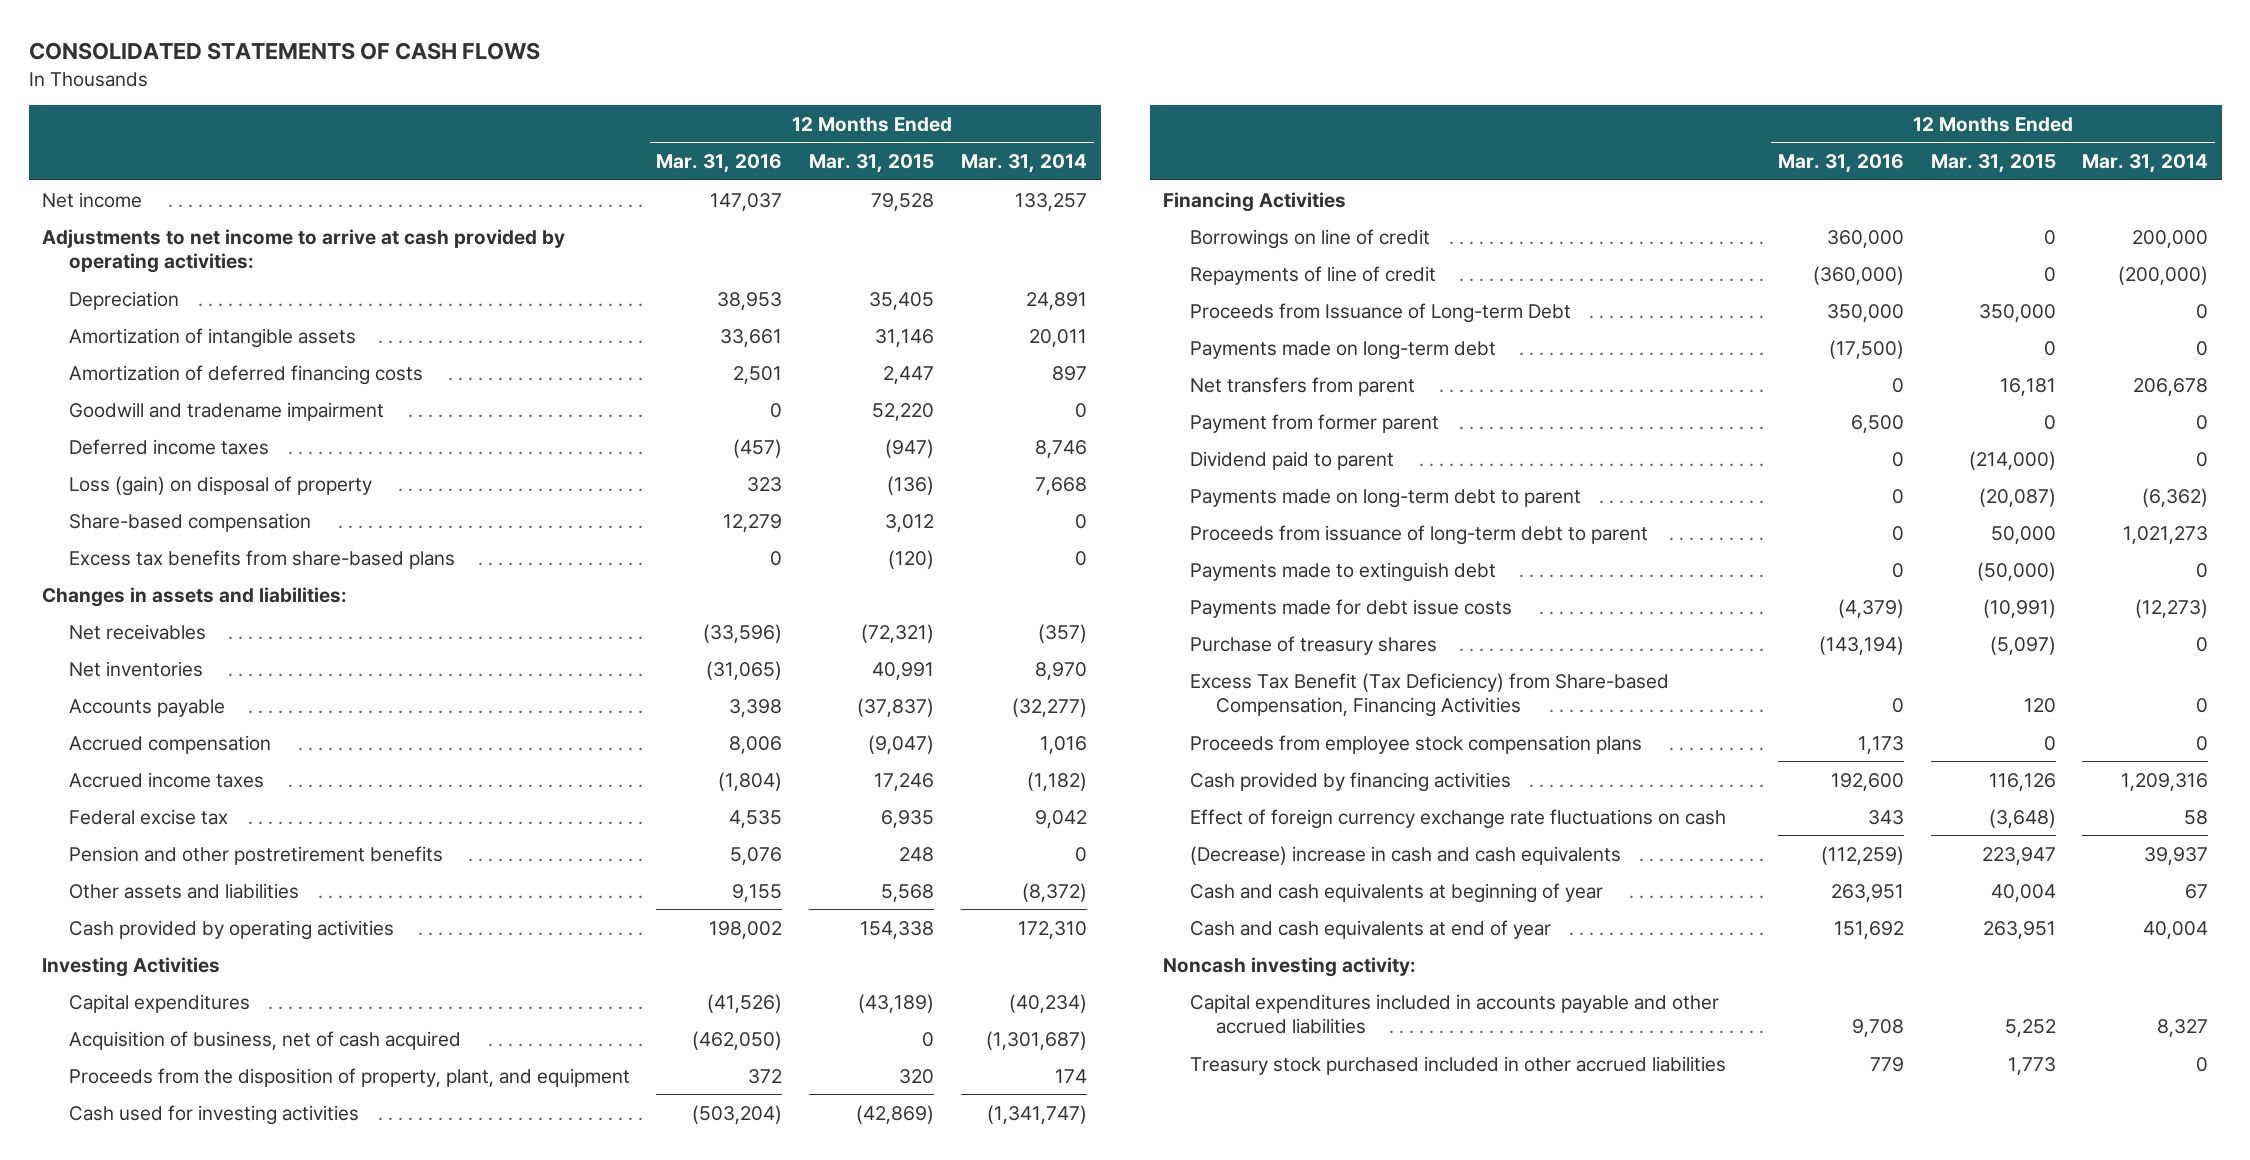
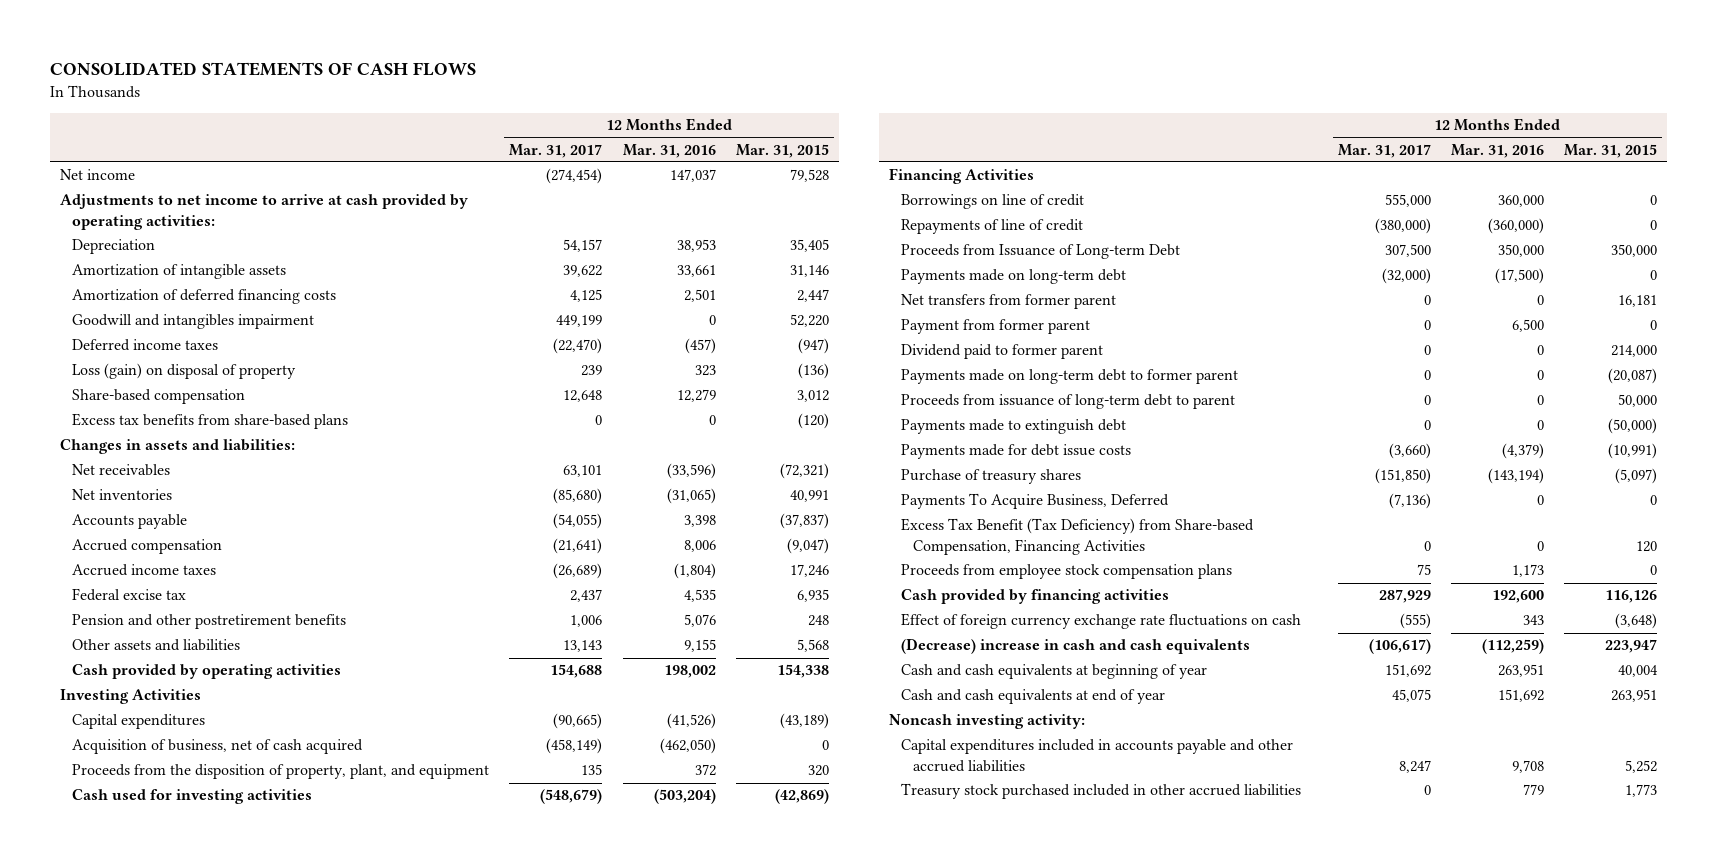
- | 12 Months Ended Mar. 31, 2016 | 12 Months Ended Mar. 31, 2015 | 12 Months Ended Mar. 31, 2014
+ | 12 Months Ended Mar. 31, 2017 | 12 Months Ended Mar. 31, 2016 | 12 Months Ended Mar. 31, 2015
- Goodwill and tradename impairment | 0 | 52,220 | 0
+ Goodwill and intangibles impairment | 449,199 | 0 | 52,220
- Net transfers from parent | 0 | 16,181 | 206,678
+ Net transfers from former parent | 0 | 0 | 16,181
- Dividend paid to parent | 0 | (214,000) | 0
- Payments made on long-term debt to parent | 0 | (20,087) | (6,362)
+ Dividend paid to former parent | 0 | 0 | 214,000
+ Payments made on long-term debt to former parent | 0 | 0 | (20,087)
+ Payments To Acquire Business, Deferred | (7,136) | 0 | 0

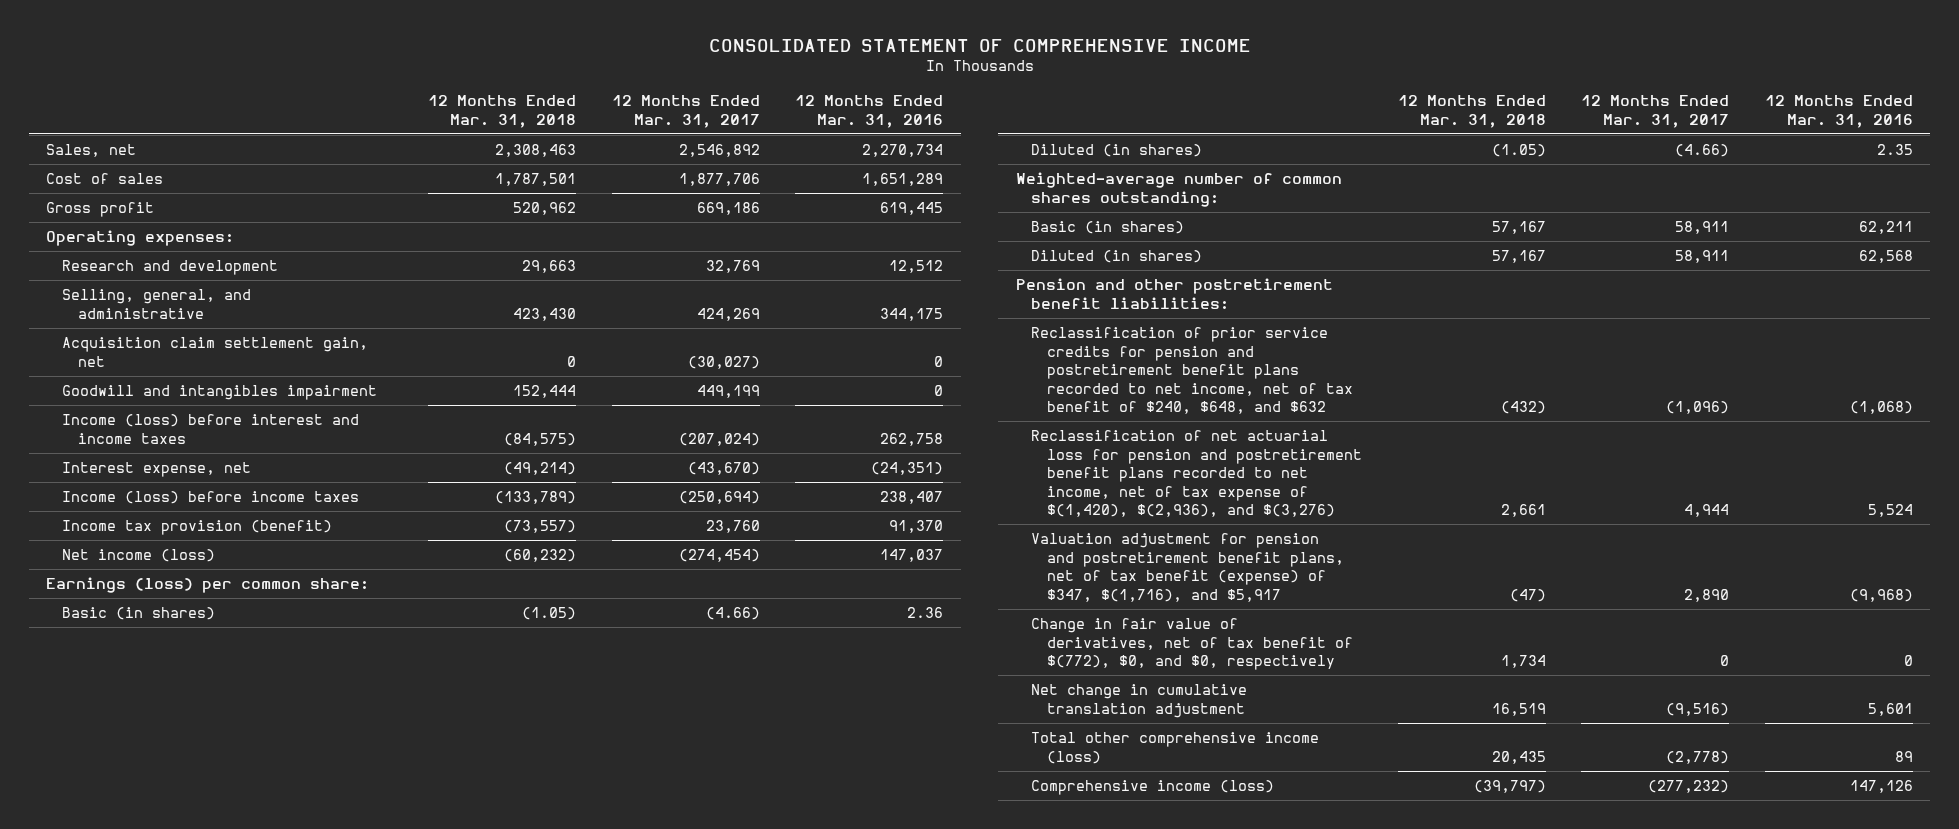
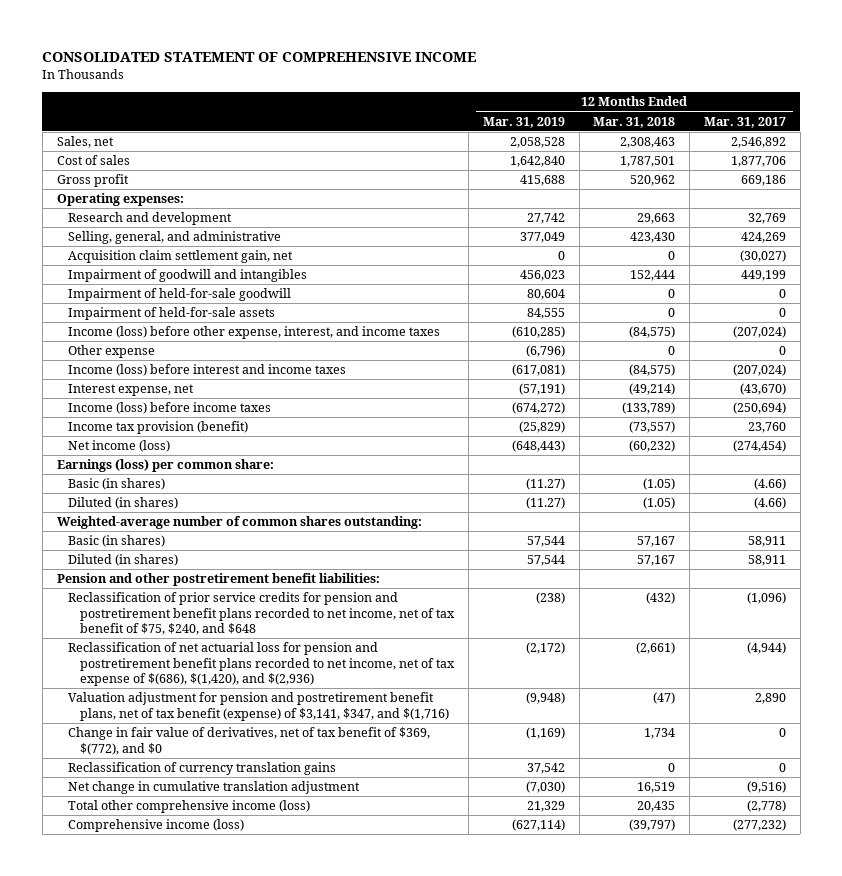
- | 12 Months Ended Mar. 31, 2018 | 12 Months Ended Mar. 31, 2017 | 12 Months Ended Mar. 31, 2016
+ | 12 Months Ended Mar. 31, 2019 | 12 Months Ended Mar. 31, 2018 | 12 Months Ended Mar. 31, 2017
- Goodwill and intangibles impairment | 152,444 | 449,199 | 0
+ Impairment of goodwill and intangibles | 456,023 | 152,444 | 449,199
+ Impairment of held-for-sale goodwill | 80,604 | 0 | 0
+ Impairment of held-for-sale assets | 84,555 | 0 | 0
+ Income (loss) before other expense, interest, and income taxes | (610,285) | (84,575) | (207,024)
+ Other expense | (6,796) | 0 | 0
- Reclassification of prior service credits for pension and postretirement benefit plans recorded to net income, net of tax benefit of $240, $648, and $632 | (432) | (1,096) | (1,068)
- Reclassification of net actuarial loss for pension and postretirement benefit plans recorded to net income, net of tax expense of $(1,420), $(2,936), and $(3,276) | 2,661 | 4,944 | 5,524
- Valuation adjustment for pension and postretirement benefit plans, net of tax benefit (expense) of $347, $(1,716), and $5,917 | (47) | 2,890 | (9,968)
- Change in fair value of derivatives, net of tax benefit of $(772), $0, and $0, respectively | 1,734 | 0 | 0
+ Reclassification of prior service credits for pension and postretirement benefit plans recorded to net income, net of tax benefit of $75, $240, and $648 | (238) | (432) | (1,096)
+ Reclassification of net actuarial loss for pension and postretirement benefit plans recorded to net income, net of tax expense of $(686), $(1,420), and $(2,936) | (2,172) | (2,661) | (4,944)
+ Valuation adjustment for pension and postretirement benefit plans, net of tax benefit (expense) of $3,141, $347, and $(1,716) | (9,948) | (47) | 2,890
+ Change in fair value of derivatives, net of tax benefit of $369, $(772), and $0 | (1,169) | 1,734 | 0
+ Reclassification of currency translation gains | 37,542 | 0 | 0

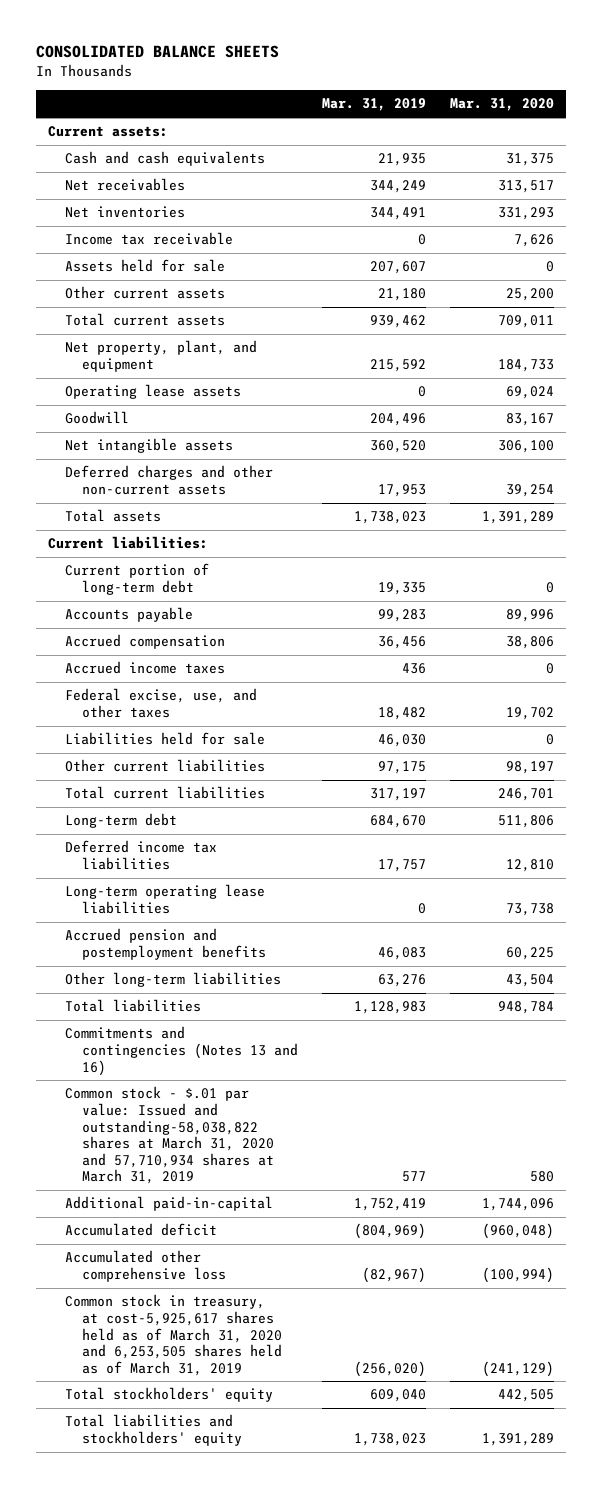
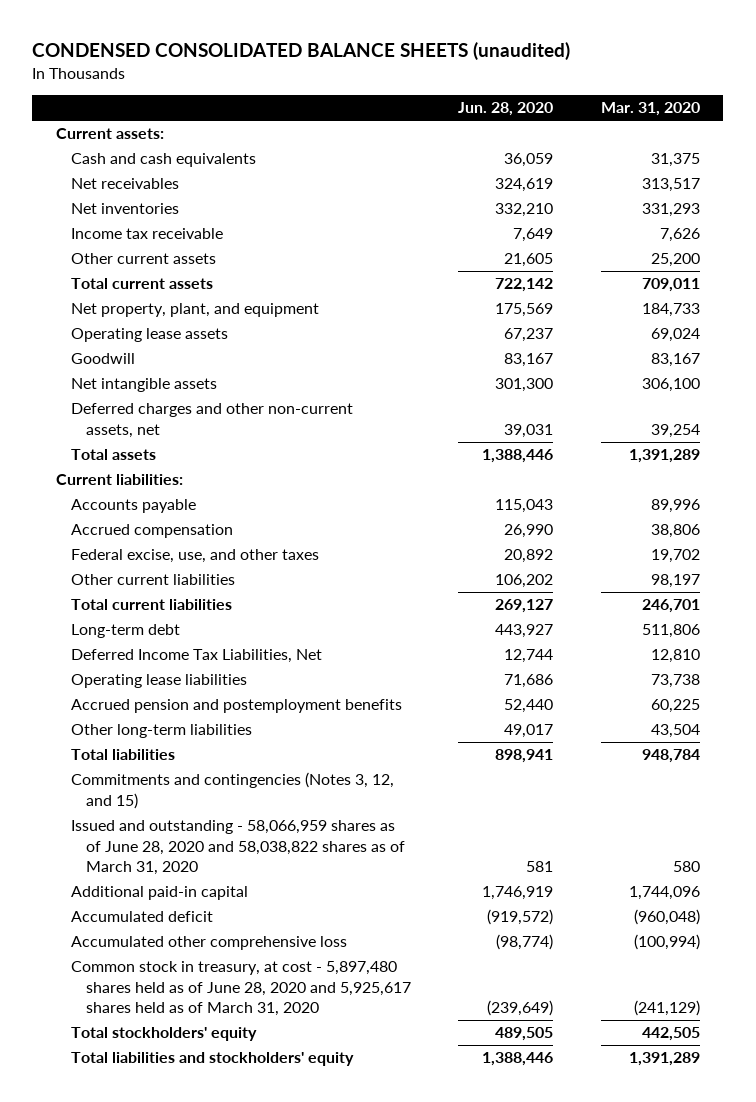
- CONSOLIDATED BALANCE SHEETS
+ CONDENSED CONSOLIDATED BALANCE SHEETS (unaudited)
- | Mar. 31, 2019 | Mar. 31, 2020
+ | Jun. 28, 2020 | Mar. 31, 2020
- Assets held for sale | 207,607 | 0
- Deferred charges and other non-current assets | 17,953 | 39,254
+ Deferred charges and other non-current assets, net | 39,031 | 39,254
- Current portion of long-term debt | 19,335 | 0
- Accrued income taxes | 436 | 0
- Liabilities held for sale | 46,030 | 0
- Deferred income tax liabilities | 17,757 | 12,810
- Long-term operating lease liabilities | 0 | 73,738
+ Deferred Income Tax Liabilities, Net | 12,744 | 12,810
+ Operating lease liabilities | 71,686 | 73,738
- Commitments and contingencies (Notes 13 and 16)
- Common stock - $.01 par value: Issued and outstanding-58,038,822 shares at March 31, 2020 and 57,710,934 shares at March 31, 2019 | 577 | 580
- Additional paid-in-capital | 1,752,419 | 1,744,096
+ Commitments and contingencies (Notes 3, 12, and 15)
+ Issued and outstanding - 58,066,959 shares as of June 28, 2020 and 58,038,822 shares as of March 31, 2020 | 581 | 580
+ Additional paid-in capital | 1,746,919 | 1,744,096
- Common stock in treasury, at cost-5,925,617 shares held as of March 31, 2020 and 6,253,505 shares held as of March 31, 2019 | (256,020) | (241,129)
+ Common stock in treasury, at cost - 5,897,480 shares held as of June 28, 2020 and 5,925,617 shares held as of March 31, 2020 | (239,649) | (241,129)

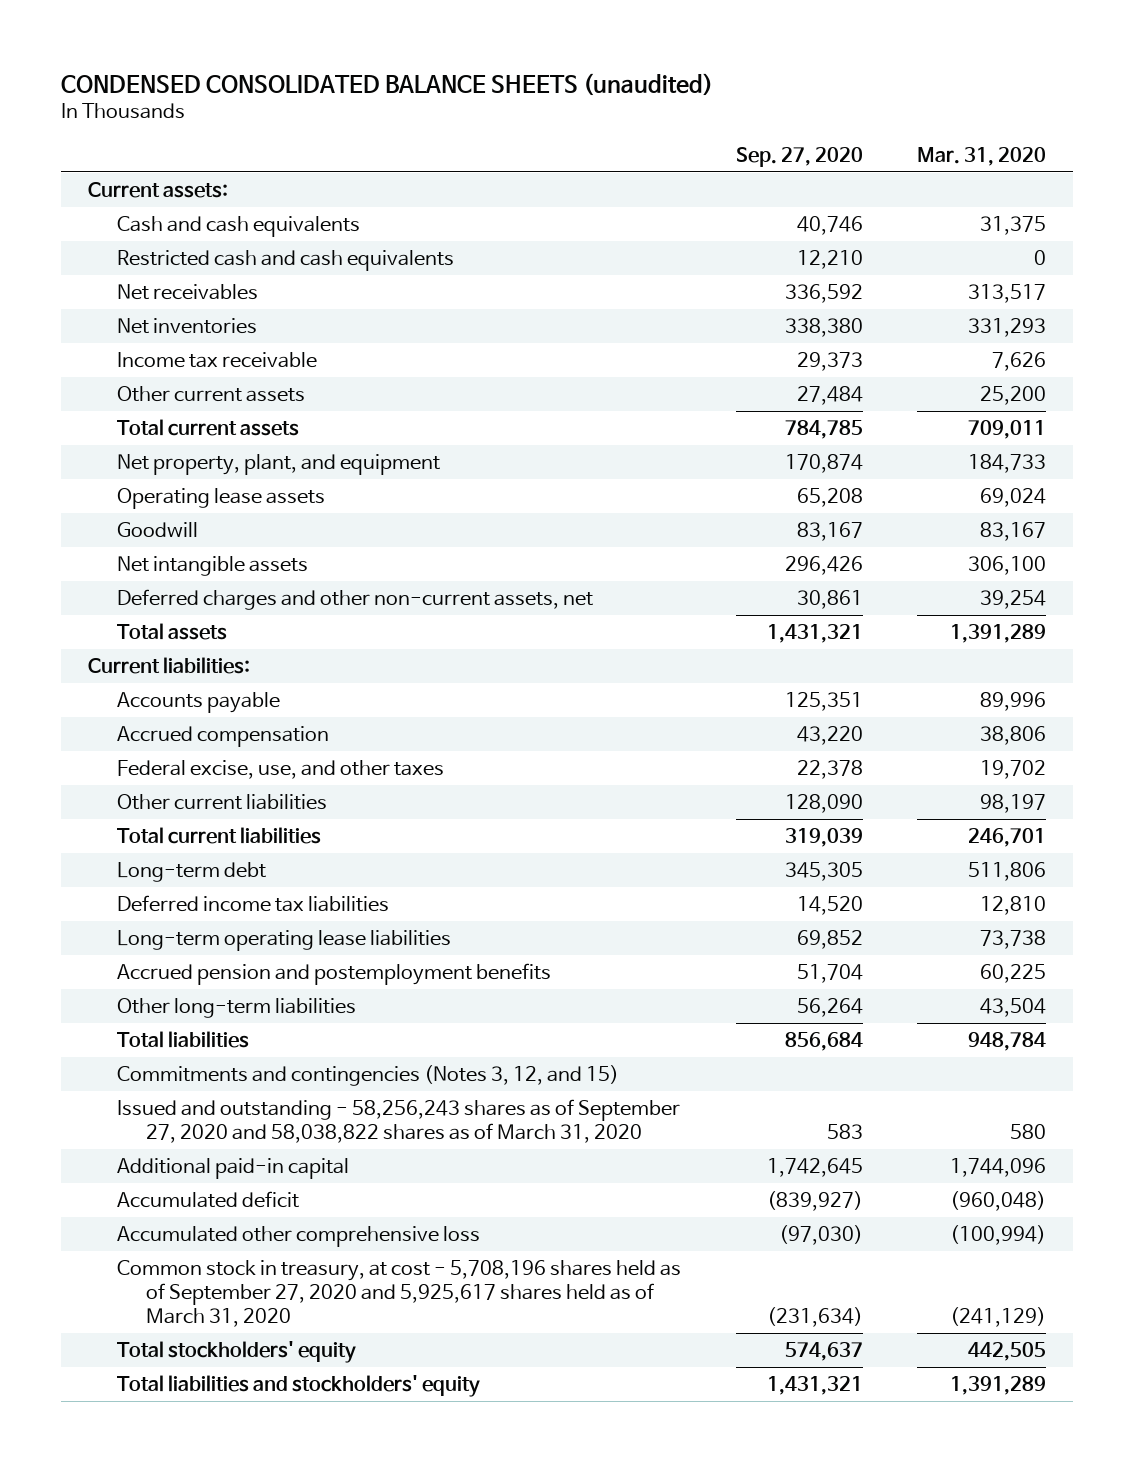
- | Jun. 28, 2020 | Mar. 31, 2020
+ | Sep. 27, 2020 | Mar. 31, 2020
+ Restricted cash and cash equivalents | 12,210 | 0
- Deferred Income Tax Liabilities, Net | 12,744 | 12,810
- Operating lease liabilities | 71,686 | 73,738
+ Deferred income tax liabilities | 14,520 | 12,810
+ Long-term operating lease liabilities | 69,852 | 73,738
- Issued and outstanding - 58,066,959 shares as of June 28, 2020 and 58,038,822 shares as of March 31, 2020 | 581 | 580
+ Issued and outstanding - 58,256,243 shares as of September 27, 2020 and 58,038,822 shares as of March 31, 2020 | 583 | 580
- Common stock in treasury, at cost - 5,897,480 shares held as of June 28, 2020 and 5,925,617 shares held as of March 31, 2020 | (239,649) | (241,129)
+ Common stock in treasury, at cost - 5,708,196 shares held as of September 27, 2020 and 5,925,617 shares held as of March 31, 2020 | (231,634) | (241,129)

